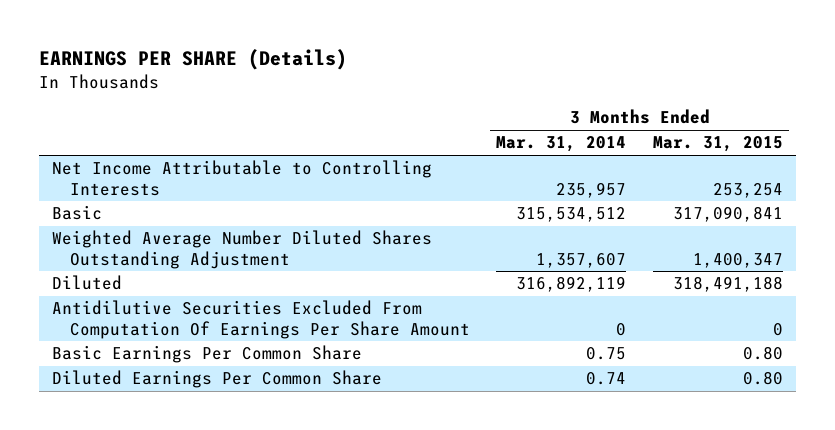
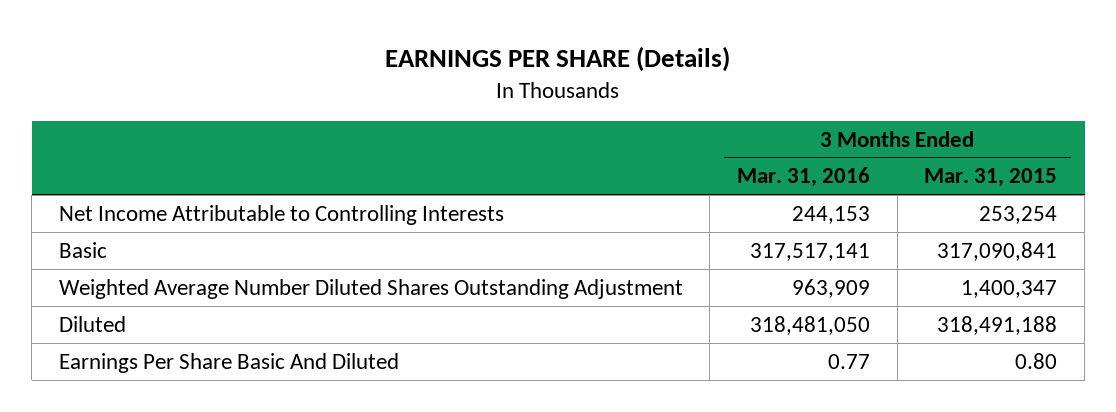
- | 3 Months Ended Mar. 31, 2014 | 3 Months Ended Mar. 31, 2015
+ | 3 Months Ended Mar. 31, 2016 | 3 Months Ended Mar. 31, 2015
- Antidilutive Securities Excluded From Computation Of Earnings Per Share Amount | 0 | 0
- Basic Earnings Per Common Share | 0.75 | 0.80
- Diluted Earnings Per Common Share | 0.74 | 0.80
+ Earnings Per Share Basic And Diluted | 0.77 | 0.80

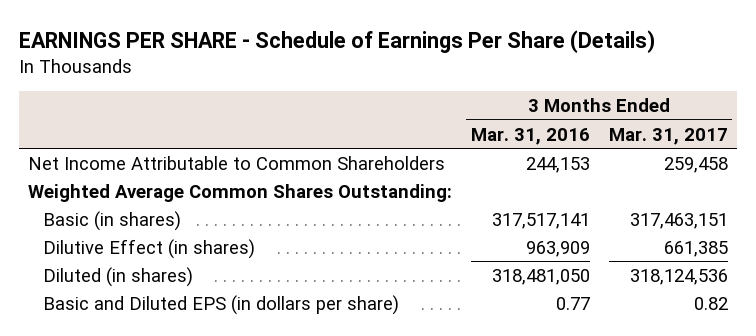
- EARNINGS PER SHARE (Details)
+ EARNINGS PER SHARE - Schedule of Earnings Per Share (Details)
- | 3 Months Ended Mar. 31, 2016 | 3 Months Ended Mar. 31, 2015
+ | 3 Months Ended Mar. 31, 2016 | 3 Months Ended Mar. 31, 2017
- Net Income Attributable to Controlling Interests | 244,153 | 253,254
- Basic | 317,517,141 | 317,090,841
- Weighted Average Number Diluted Shares Outstanding Adjustment | 963,909 | 1,400,347
- Diluted | 318,481,050 | 318,491,188
- Earnings Per Share Basic And Diluted | 0.77 | 0.80
+ Net Income Attributable to Common Shareholders | 244,153 | 259,458
+ Weighted Average Common Shares Outstanding:
+ Basic (in shares) | 317,517,141 | 317,463,151
+ Dilutive Effect (in shares) | 963,909 | 661,385
+ Diluted (in shares) | 318,481,050 | 318,124,536
+ Basic and Diluted EPS (in dollars per share) | 0.77 | 0.82

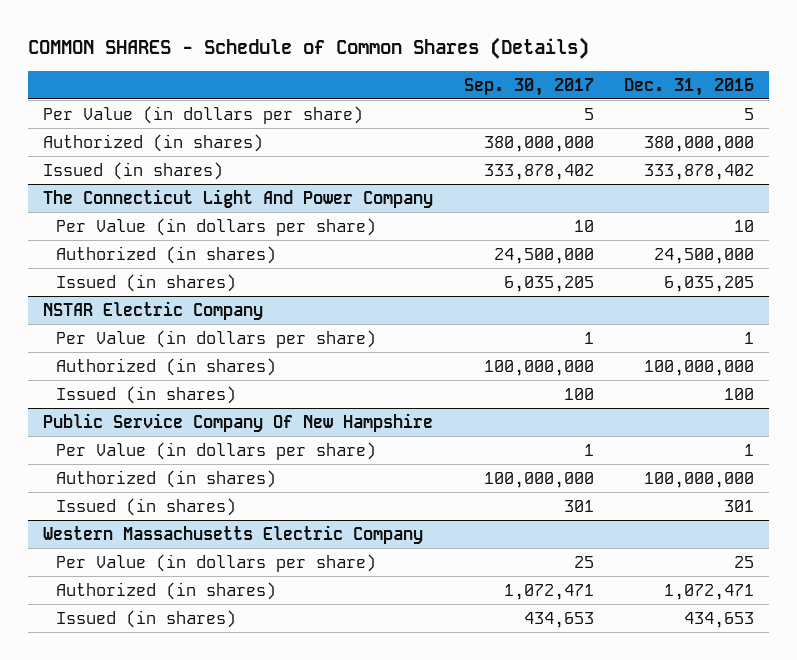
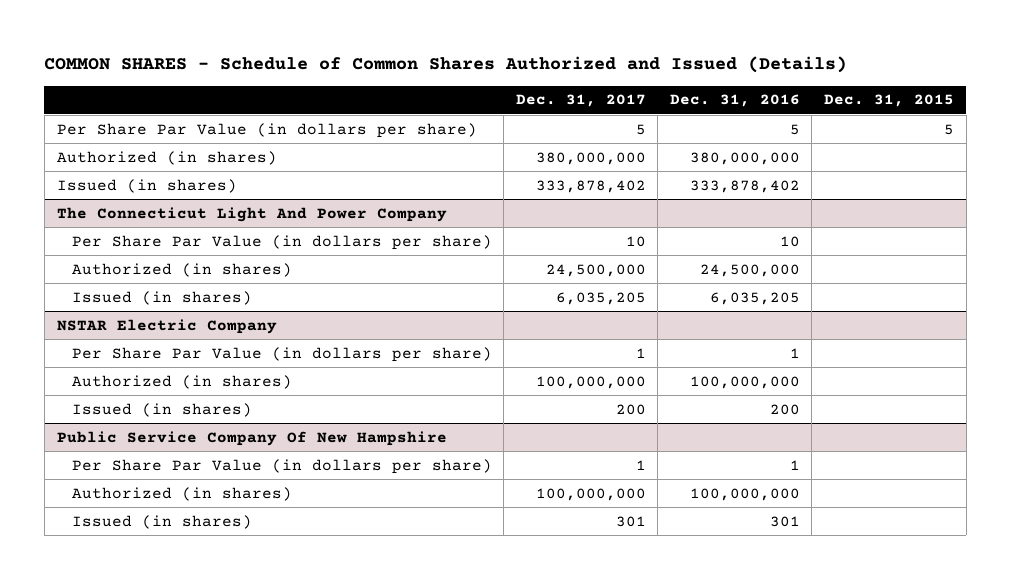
- COMMON SHARES - Schedule of Common Shares (Details)
+ COMMON SHARES - Schedule of Common Shares Authorized and Issued (Details)
- | Sep. 30, 2017 | Dec. 31, 2016
+ | Dec. 31, 2017 | Dec. 31, 2016 | Dec. 31, 2015
- Per Value (in dollars per share) | 5 | 5
+ Per Share Par Value (in dollars per share) | 5 | 5 | 5
@ The Connecticut Light And Power Company
- Per Value (in dollars per share) | 10 | 10
+ Per Share Par Value (in dollars per share) | 10 | 10 |
@ NSTAR Electric Company
- Per Value (in dollars per share) | 1 | 1
+ Per Share Par Value (in dollars per share) | 1 | 1 |
- Issued (in shares) | 100 | 100
+ Issued (in shares) | 200 | 200 |
@ Public Service Company Of New Hampshire
- Per Value (in dollars per share) | 1 | 1
+ Per Share Par Value (in dollars per share) | 1 | 1 |
- Western Massachusetts Electric Company
- Per Value (in dollars per share) | 25 | 25
- Authorized (in shares) | 1,072,471 | 1,072,471
- Issued (in shares) | 434,653 | 434,653

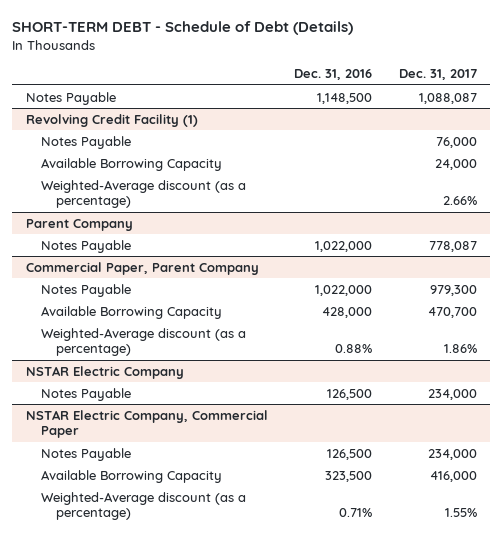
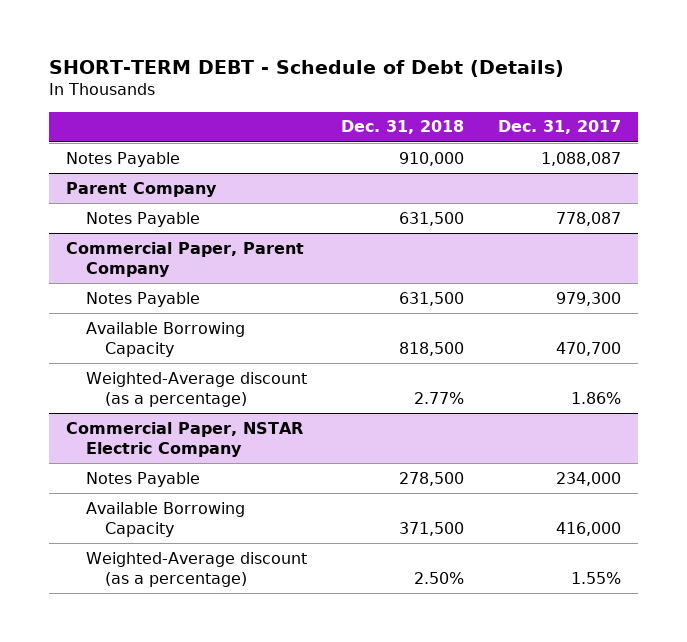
- | Dec. 31, 2016 | Dec. 31, 2017
+ | Dec. 31, 2018 | Dec. 31, 2017
- Revolving Credit Facility (1)
- Notes Payable | | 76,000
- Available Borrowing Capacity | | 24,000
- Weighted-Average discount (as a percentage) | | 2.66%
- NSTAR Electric Company
- Notes Payable | 126,500 | 234,000
- NSTAR Electric Company, Commercial Paper
+ Commercial Paper, NSTAR Electric Company

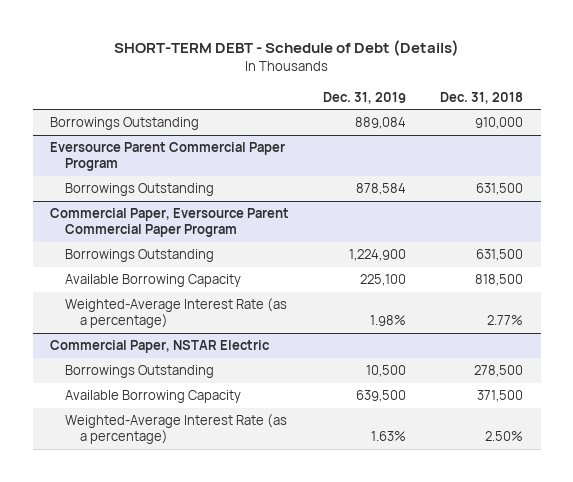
- | Dec. 31, 2018 | Dec. 31, 2017
+ | Dec. 31, 2019 | Dec. 31, 2018
- Notes Payable | 910,000 | 1,088,087
- Parent Company
- Notes Payable | 631,500 | 778,087
- Commercial Paper, Parent Company
- Notes Payable | 631,500 | 979,300
+ Borrowings Outstanding | 889,084 | 910,000
+ Eversource Parent Commercial Paper Program
+ Borrowings Outstanding | 878,584 | 631,500
+ Commercial Paper, Eversource Parent Commercial Paper Program
+ Borrowings Outstanding | 1,224,900 | 631,500
- Weighted-Average discount (as a percentage) | 2.77% | 1.86%
- Commercial Paper, NSTAR Electric Company
- Notes Payable | 278,500 | 234,000
+ Weighted-Average Interest Rate (as a percentage) | 1.98% | 2.77%
+ Commercial Paper, NSTAR Electric
+ Borrowings Outstanding | 10,500 | 278,500
- Weighted-Average discount (as a percentage) | 2.50% | 1.55%
+ Weighted-Average Interest Rate (as a percentage) | 1.63% | 2.50%

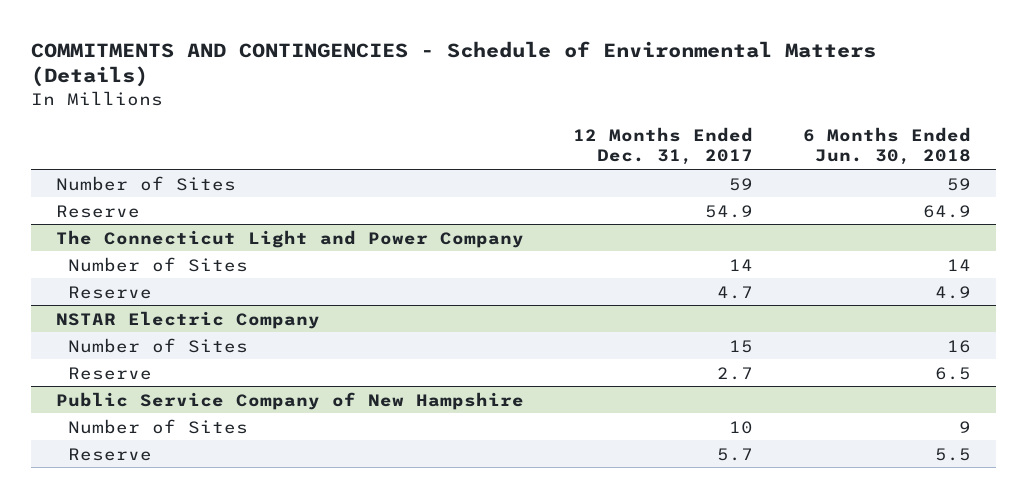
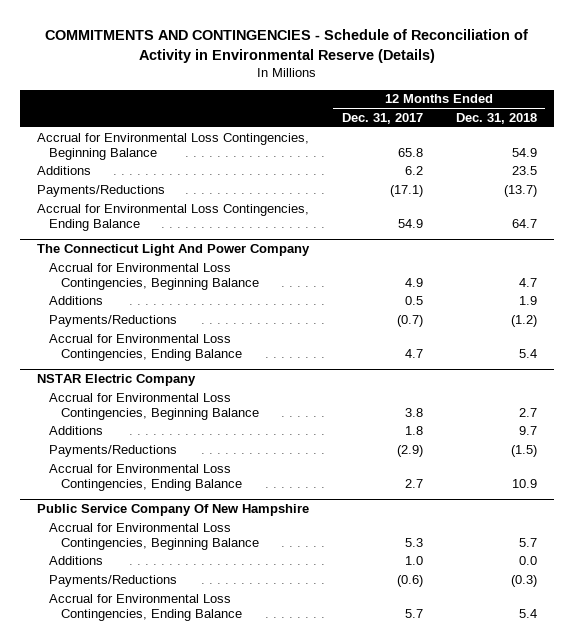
- COMMITMENTS AND CONTINGENCIES - Schedule of Environmental Matters (Details)
+ COMMITMENTS AND CONTINGENCIES - Schedule of Reconciliation of Activity in Environmental Reserve (Details)
- | 12 Months Ended Dec. 31, 2017 | 6 Months Ended Jun. 30, 2018
+ | 12 Months Ended Dec. 31, 2017 | 12 Months Ended Dec. 31, 2018
- Number of Sites | 59 | 59
- Reserve | 54.9 | 64.9
- The Connecticut Light and Power Company
- Number of Sites | 14 | 14
- Reserve | 4.7 | 4.9
+ Accrual for Environmental Loss Contingencies, Beginning Balance | 65.8 | 54.9
+ Additions | 6.2 | 23.5
+ Payments/Reductions | (17.1) | (13.7)
+ Accrual for Environmental Loss Contingencies, Ending Balance | 54.9 | 64.7
+ The Connecticut Light And Power Company
+ Accrual for Environmental Loss Contingencies, Beginning Balance | 4.9 | 4.7
+ Additions | 0.5 | 1.9
+ Payments/Reductions | (0.7) | (1.2)
+ Accrual for Environmental Loss Contingencies, Ending Balance | 4.7 | 5.4
@ NSTAR Electric Company
- Number of Sites | 15 | 16
- Reserve | 2.7 | 6.5
- Public Service Company of New Hampshire
- Number of Sites | 10 | 9
- Reserve | 5.7 | 5.5
@ NSTAR Electric Company
+ Accrual for Environmental Loss Contingencies, Beginning Balance | 3.8 | 2.7
+ Additions | 1.8 | 9.7
+ Payments/Reductions | (2.9) | (1.5)
+ Accrual for Environmental Loss Contingencies, Ending Balance | 2.7 | 10.9
+ Public Service Company Of New Hampshire
+ Accrual for Environmental Loss Contingencies, Beginning Balance | 5.3 | 5.7
+ Additions | 1.0 | 0.0
+ Payments/Reductions | (0.6) | (0.3)
+ Accrual for Environmental Loss Contingencies, Ending Balance | 5.7 | 5.4

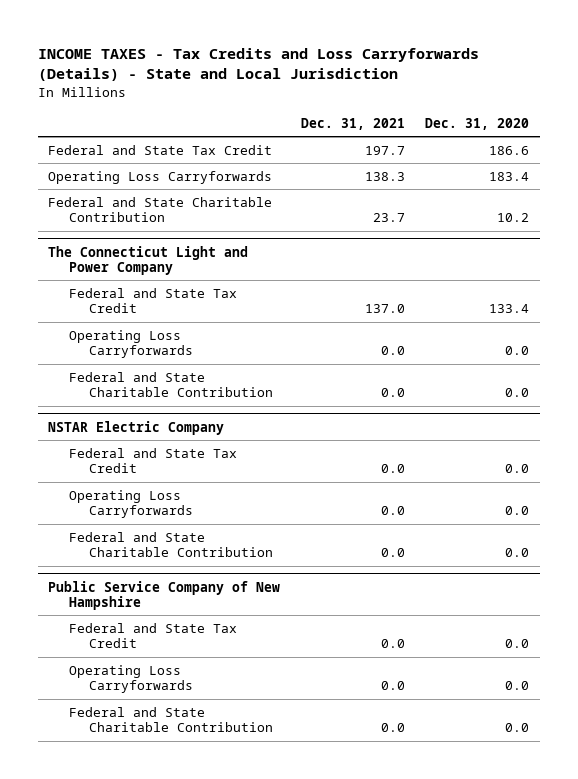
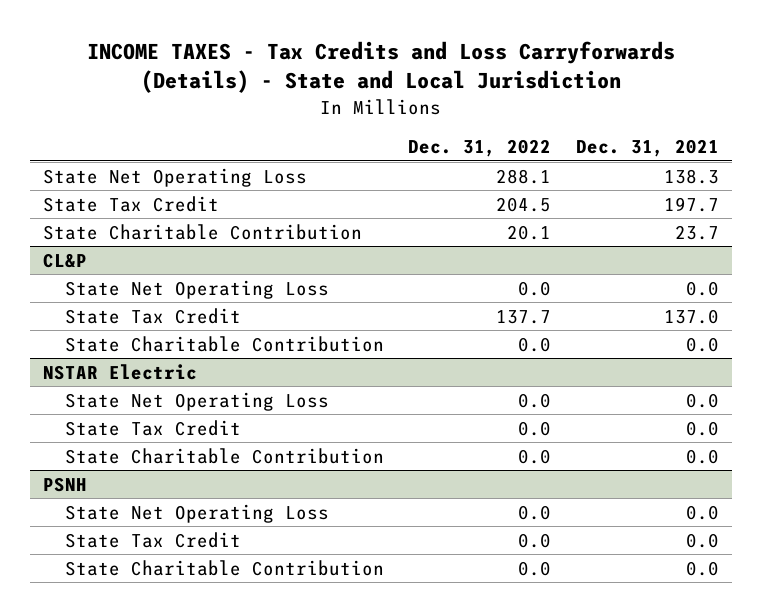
- | Dec. 31, 2021 | Dec. 31, 2020
+ | Dec. 31, 2022 | Dec. 31, 2021
- Federal and State Tax Credit | 197.7 | 186.6
- Operating Loss Carryforwards | 138.3 | 183.4
- Federal and State Charitable Contribution | 23.7 | 10.2
- The Connecticut Light and Power Company
- Federal and State Tax Credit | 137.0 | 133.4
- Operating Loss Carryforwards | 0.0 | 0.0
- Federal and State Charitable Contribution | 0.0 | 0.0
- NSTAR Electric Company
- Federal and State Tax Credit | 0.0 | 0.0
- Operating Loss Carryforwards | 0.0 | 0.0
- Federal and State Charitable Contribution | 0.0 | 0.0
- Public Service Company of New Hampshire
- Federal and State Tax Credit | 0.0 | 0.0
- Operating Loss Carryforwards | 0.0 | 0.0
- Federal and State Charitable Contribution | 0.0 | 0.0
+ State Net Operating Loss | 288.1 | 138.3
+ State Tax Credit | 204.5 | 197.7
+ State Charitable Contribution | 20.1 | 23.7
+ CL&P
+ State Net Operating Loss | 0.0 | 0.0
+ State Tax Credit | 137.7 | 137.0
+ State Charitable Contribution | 0.0 | 0.0
+ NSTAR Electric
+ State Net Operating Loss | 0.0 | 0.0
+ State Tax Credit | 0.0 | 0.0
+ State Charitable Contribution | 0.0 | 0.0
+ PSNH
+ State Net Operating Loss | 0.0 | 0.0
+ State Tax Credit | 0.0 | 0.0
+ State Charitable Contribution | 0.0 | 0.0

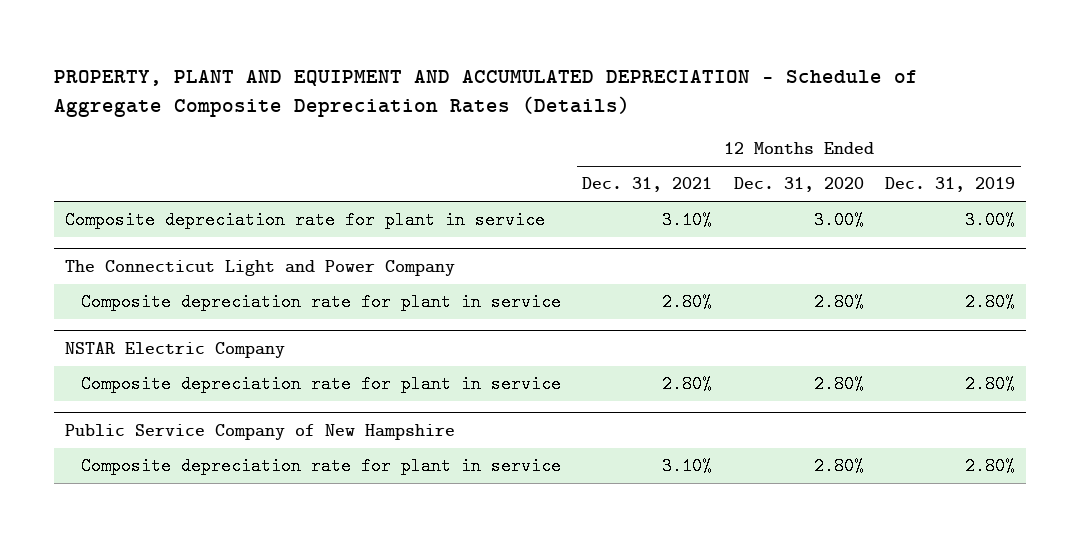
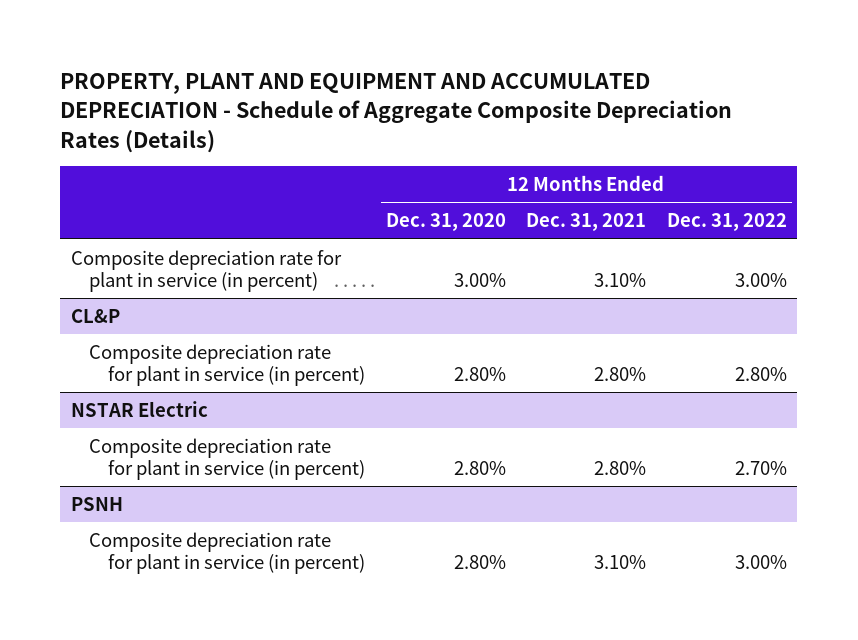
- | 12 Months Ended Dec. 31, 2021 | 12 Months Ended Dec. 31, 2020 | 12 Months Ended Dec. 31, 2019
+ | 12 Months Ended Dec. 31, 2020 | 12 Months Ended Dec. 31, 2021 | 12 Months Ended Dec. 31, 2022
- Composite depreciation rate for plant in service | 3.10% | 3.00% | 3.00%
- The Connecticut Light and Power Company
- Composite depreciation rate for plant in service | 2.80% | 2.80% | 2.80%
- NSTAR Electric Company
- Composite depreciation rate for plant in service | 2.80% | 2.80% | 2.80%
- Public Service Company of New Hampshire
- Composite depreciation rate for plant in service | 3.10% | 2.80% | 2.80%
+ Composite depreciation rate for plant in service (in percent) | 3.00% | 3.10% | 3.00%
+ CL&P
+ Composite depreciation rate for plant in service (in percent) | 2.80% | 2.80% | 2.80%
+ NSTAR Electric
+ Composite depreciation rate for plant in service (in percent) | 2.80% | 2.80% | 2.70%
+ PSNH
+ Composite depreciation rate for plant in service (in percent) | 2.80% | 3.10% | 3.00%

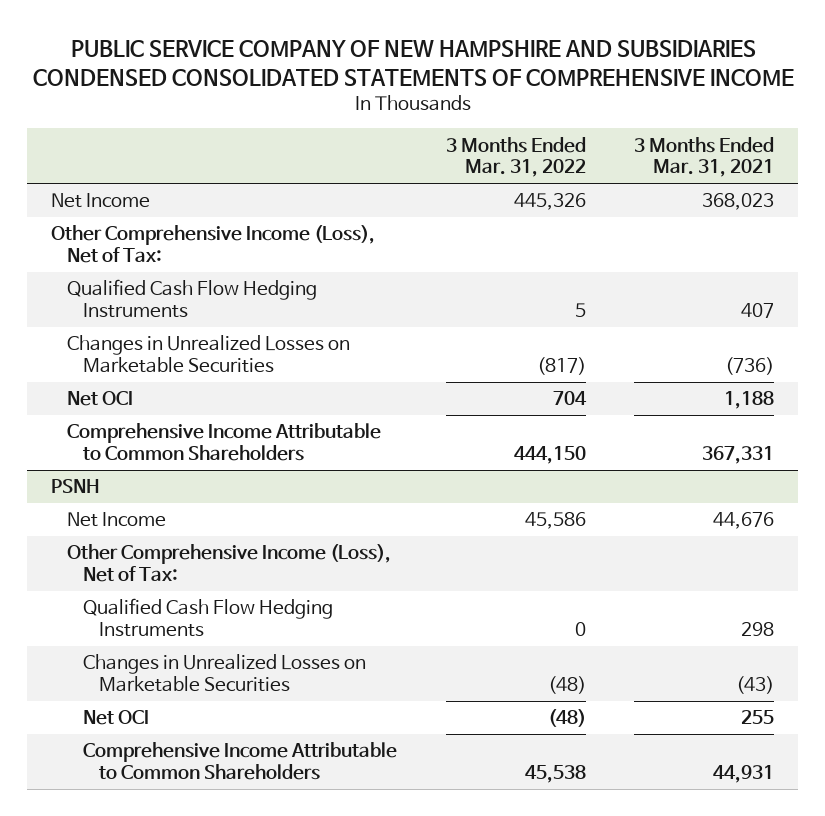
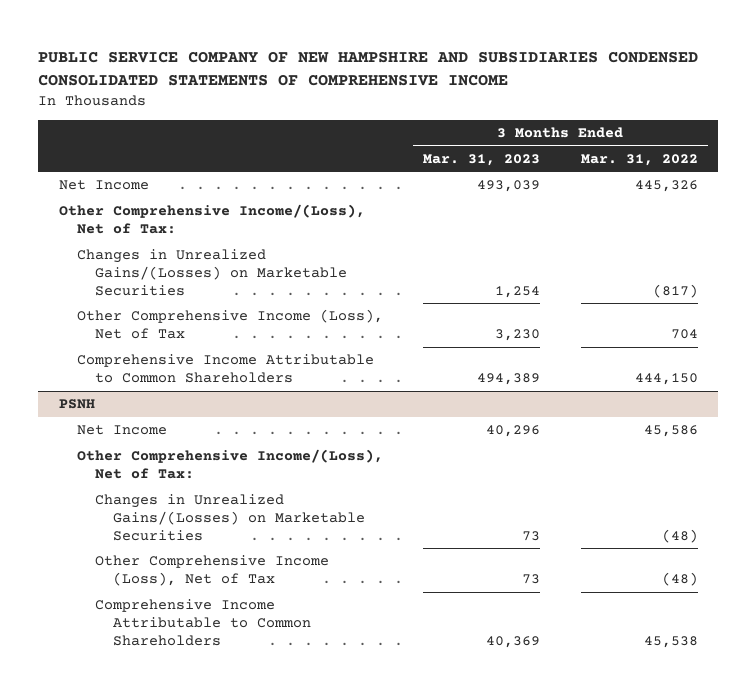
- | 3 Months Ended Mar. 31, 2022 | 3 Months Ended Mar. 31, 2021
+ | 3 Months Ended Mar. 31, 2023 | 3 Months Ended Mar. 31, 2022
- Other Comprehensive Income (Loss), Net of Tax:
- Qualified Cash Flow Hedging Instruments | 5 | 407
- Changes in Unrealized Losses on Marketable Securities | (817) | (736)
- Net OCI | 704 | 1,188
+ Other Comprehensive Income/(Loss), Net of Tax:
+ Changes in Unrealized Gains/(Losses) on Marketable Securities | 1,254 | (817)
+ Other Comprehensive Income (Loss), Net of Tax | 3,230 | 704
@ PSNH
- Other Comprehensive Income (Loss), Net of Tax:
- Qualified Cash Flow Hedging Instruments | 0 | 298
- Changes in Unrealized Losses on Marketable Securities | (48) | (43)
- Net OCI | (48) | 255
+ Other Comprehensive Income/(Loss), Net of Tax:
+ Changes in Unrealized Gains/(Losses) on Marketable Securities | 73 | (48)
+ Other Comprehensive Income (Loss), Net of Tax | 73 | (48)

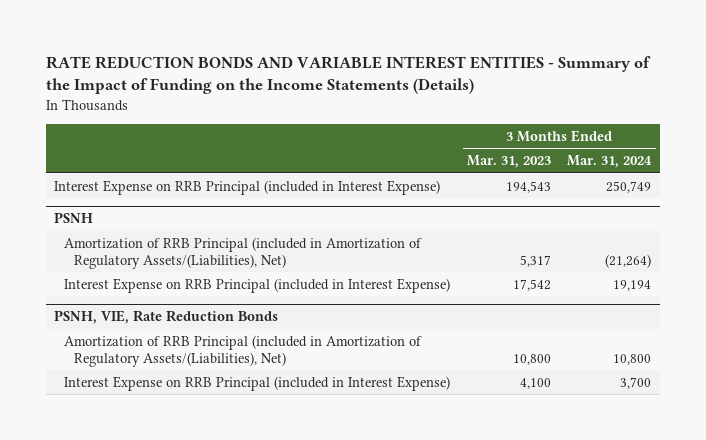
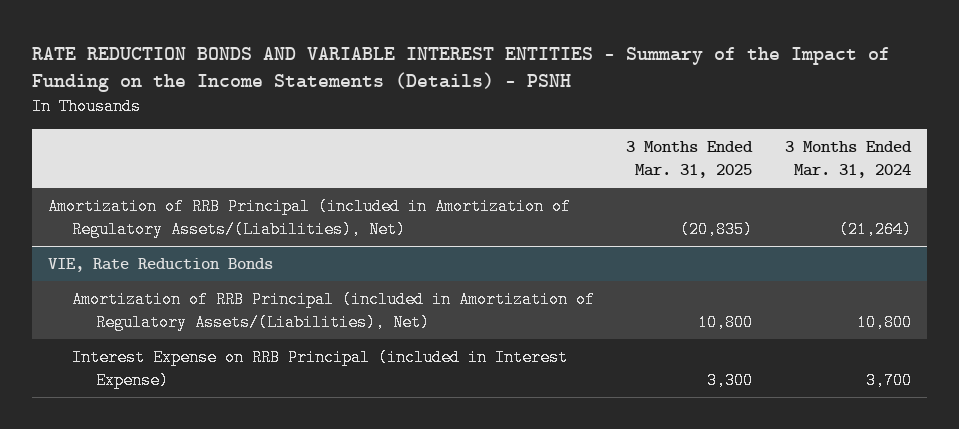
- RATE REDUCTION BONDS AND VARIABLE INTEREST ENTITIES - Summary of the Impact of Funding on the Income Statements (Details)
+ RATE REDUCTION BONDS AND VARIABLE INTEREST ENTITIES - Summary of the Impact of Funding on the Income Statements (Details) - PSNH
- | 3 Months Ended Mar. 31, 2023 | 3 Months Ended Mar. 31, 2024
+ | 3 Months Ended Mar. 31, 2025 | 3 Months Ended Mar. 31, 2024
- Interest Expense on RRB Principal (included in Interest Expense) | 194,543 | 250,749
- PSNH
- Interest Expense on RRB Principal (included in Interest Expense) | 17,542 | 19,194
- PSNH, VIE, Rate Reduction Bonds
+ VIE, Rate Reduction Bonds

